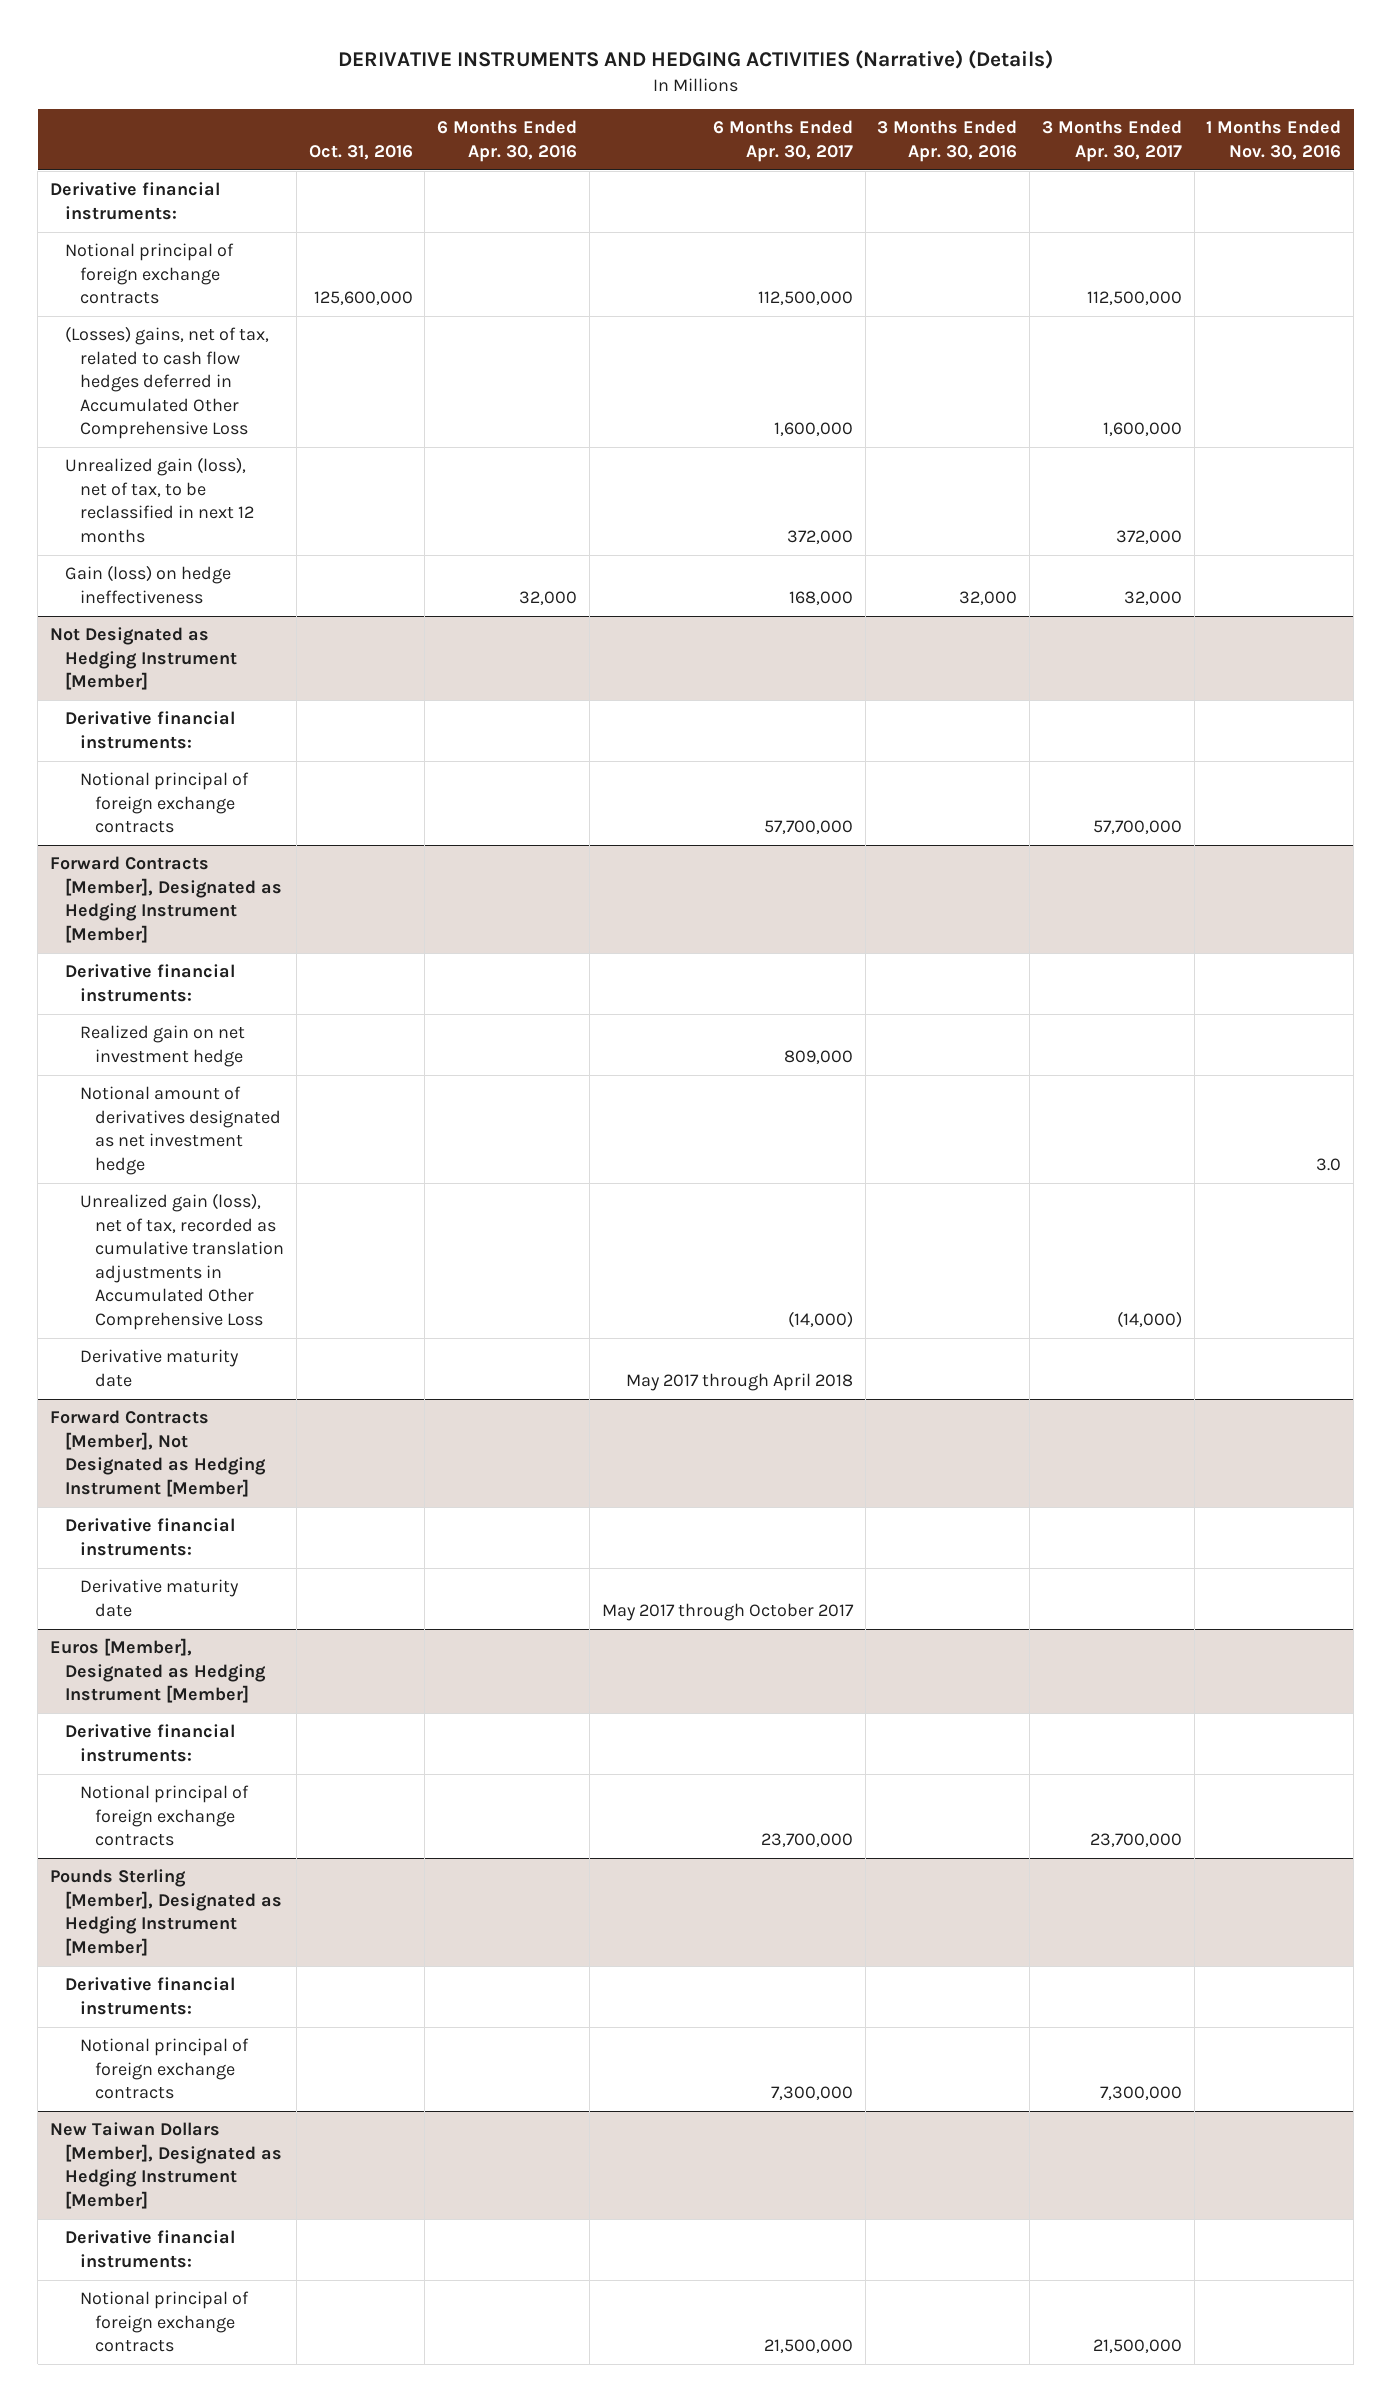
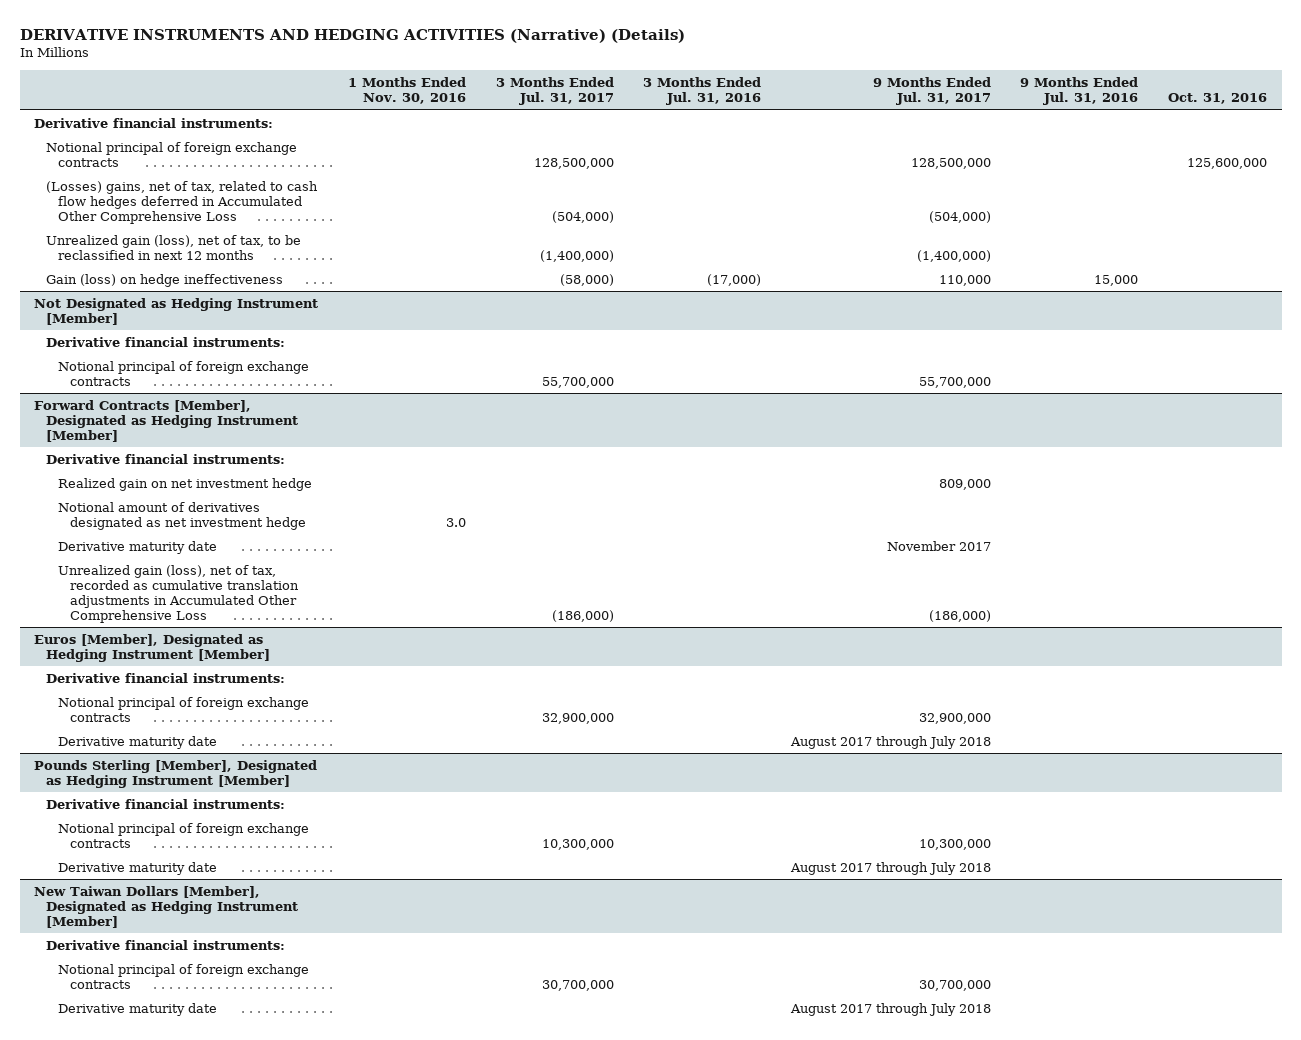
- | Oct. 31, 2016 | 6 Months Ended Apr. 30, 2016 | 6 Months Ended Apr. 30, 2017 | 3 Months Ended Apr. 30, 2016 | 3 Months Ended Apr. 30, 2017 | 1 Months Ended Nov. 30, 2016
+ | 1 Months Ended Nov. 30, 2016 | 3 Months Ended Jul. 31, 2017 | 3 Months Ended Jul. 31, 2016 | 9 Months Ended Jul. 31, 2017 | 9 Months Ended Jul. 31, 2016 | Oct. 31, 2016
- Forward Contracts [Member], Not Designated as Hedging Instrument [Member]
- Derivative financial instruments:
- Derivative maturity date | | | May 2017 through October 2017 | | |
@ Forward Contracts [Member], Designated as Hedging Instrument [Member]
moved down: Unrealized gain (loss), net of tax, recorded as cumulative translation adjustments in Accumulated Other Comprehensive Loss | | (186,000) | | (186,000) | |
@ Euros [Member], Designated as Hedging Instrument [Member]
+ Derivative maturity date | | | | August 2017 through July 2018 | |
@ Pounds Sterling [Member], Designated as Hedging Instrument [Member]
+ Derivative maturity date | | | | August 2017 through July 2018 | |
@ New Taiwan Dollars [Member], Designated as Hedging Instrument [Member]
+ Derivative maturity date | | | | August 2017 through July 2018 | |

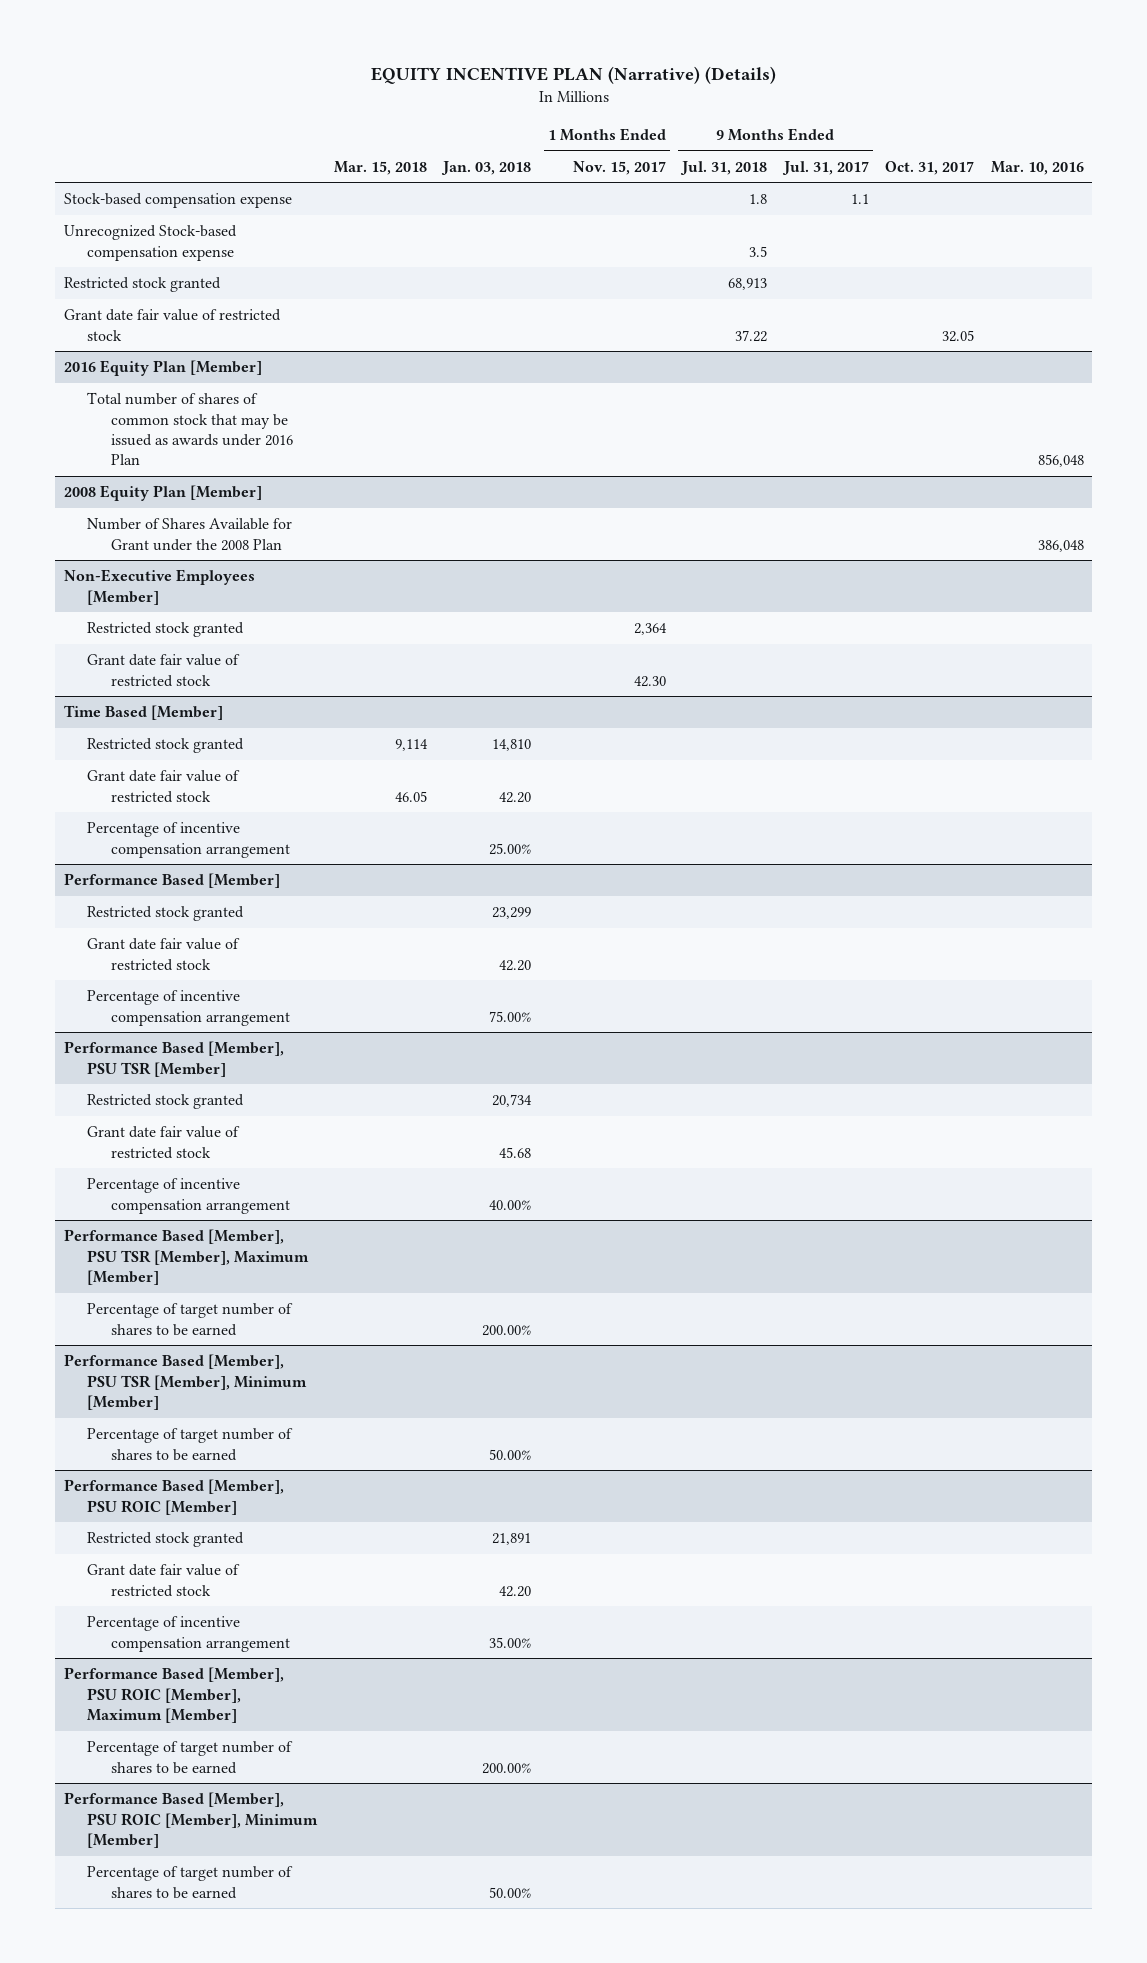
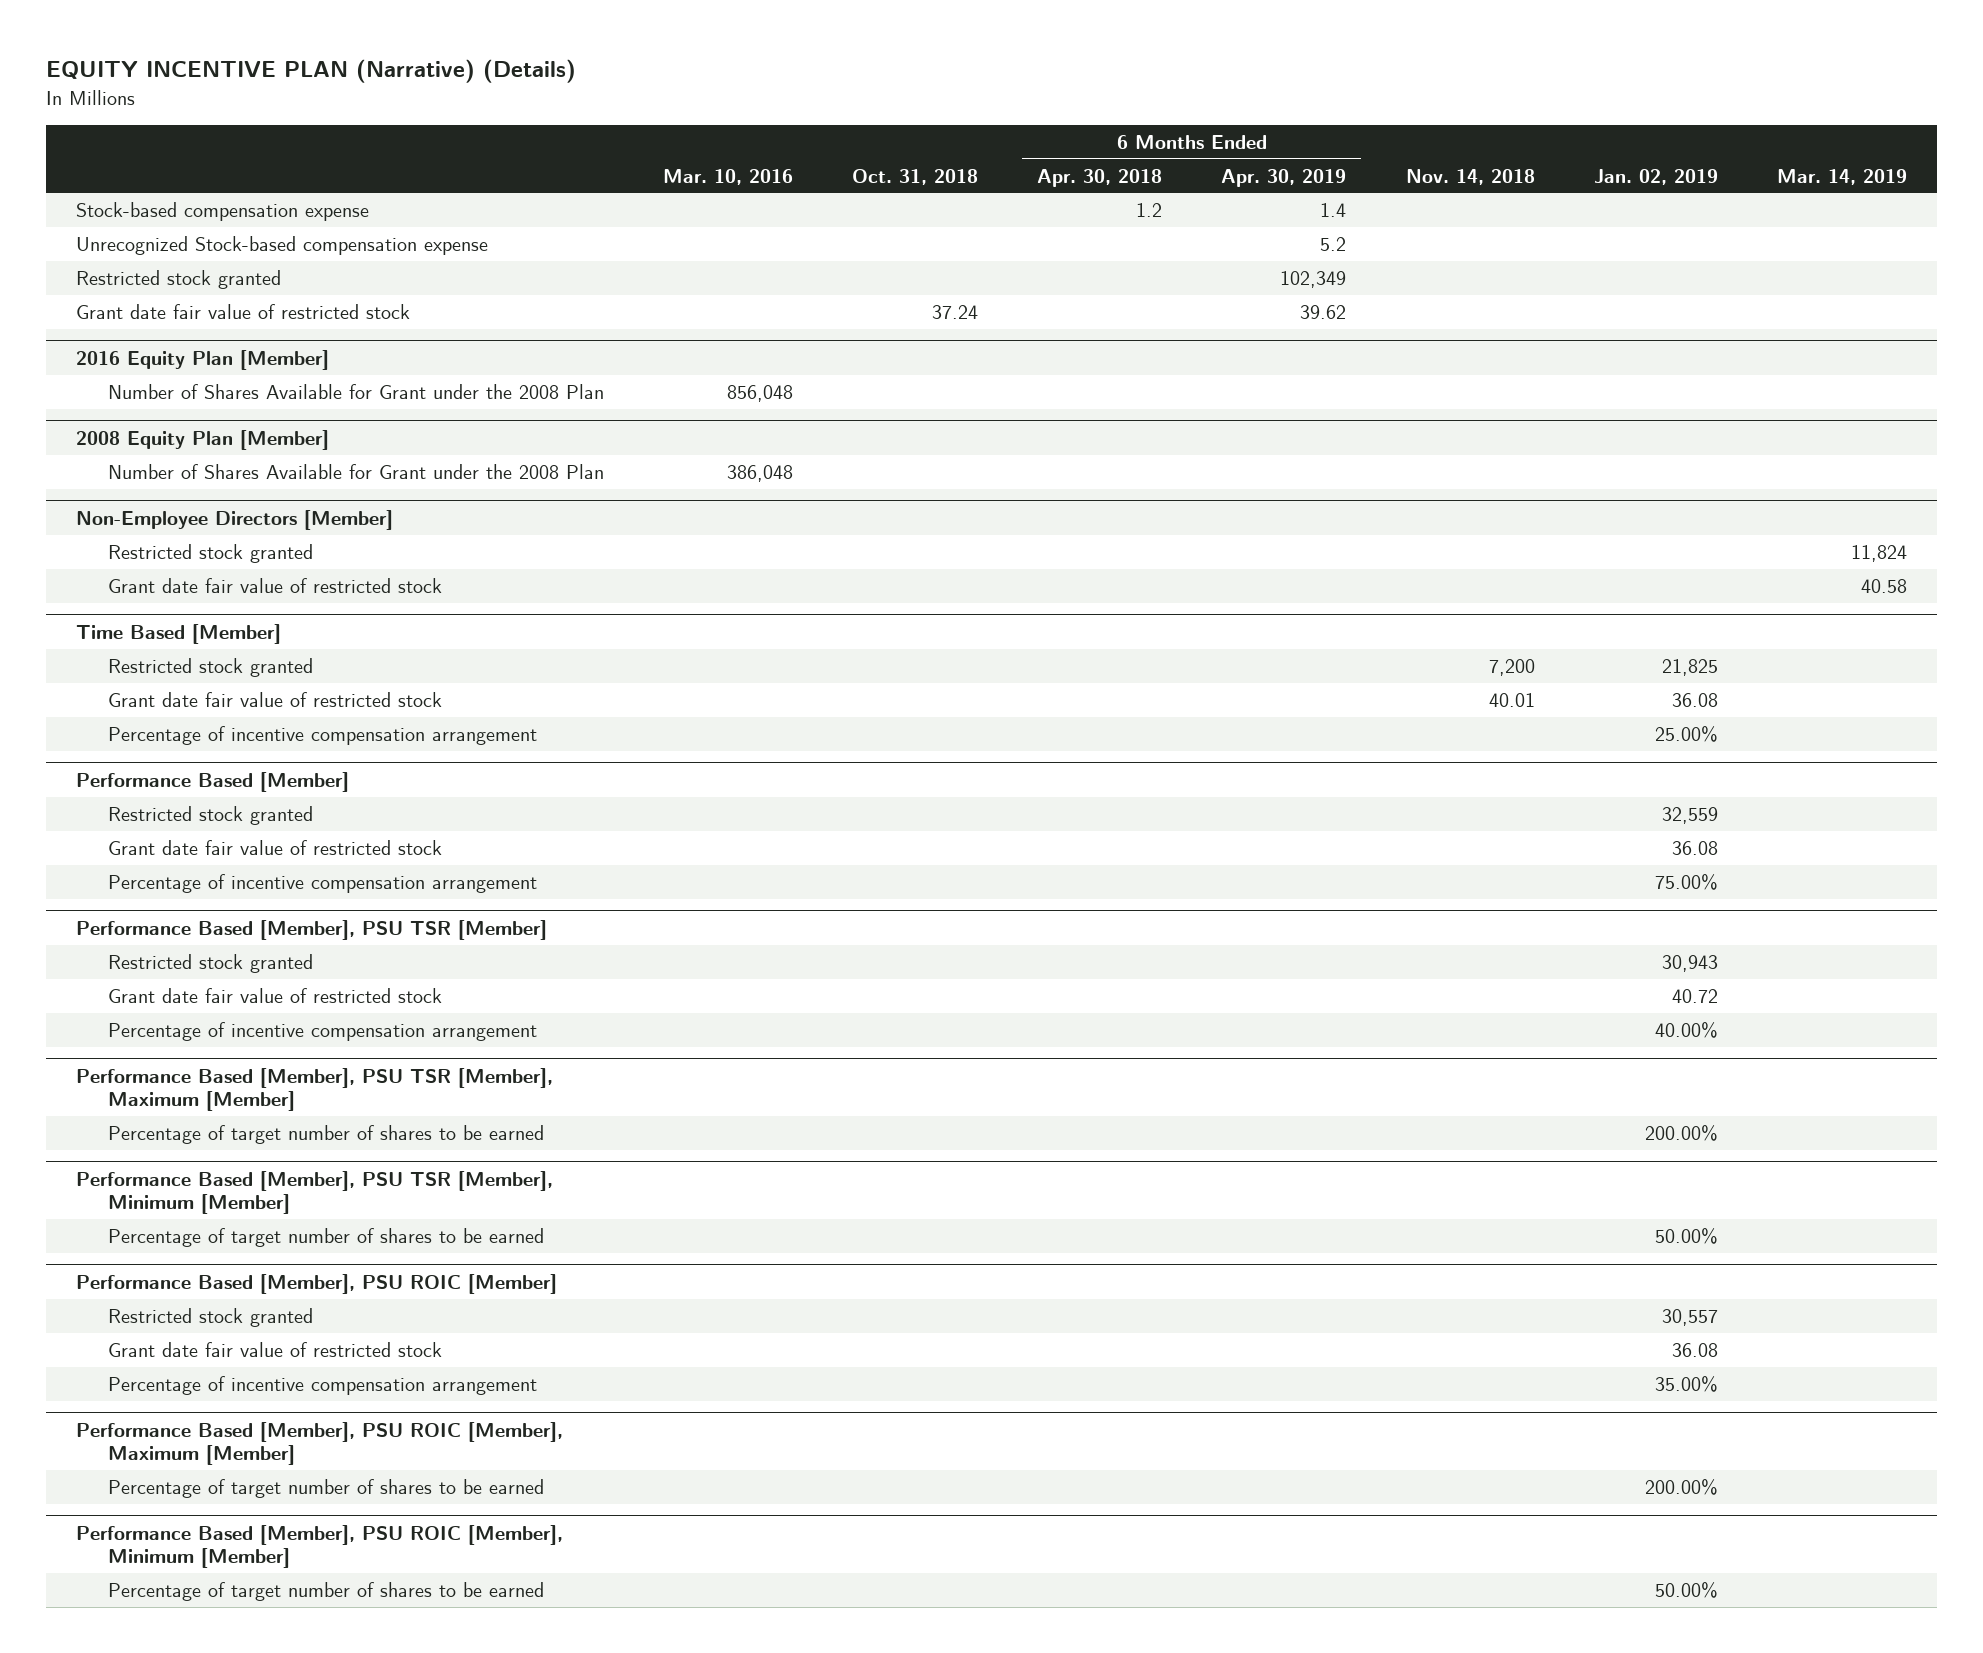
- | Mar. 15, 2018 | Jan. 03, 2018 | 1 Months Ended Nov. 15, 2017 | 9 Months Ended Jul. 31, 2018 | 9 Months Ended Jul. 31, 2017 | Oct. 31, 2017 | Mar. 10, 2016
+ | Mar. 10, 2016 | Oct. 31, 2018 | 6 Months Ended Apr. 30, 2018 | 6 Months Ended Apr. 30, 2019 | Nov. 14, 2018 | Jan. 02, 2019 | Mar. 14, 2019
@ 2016 Equity Plan [Member]
- Total number of shares of common stock that may be issued as awards under 2016 Plan | | | | | | | 856,048
+ Number of Shares Available for Grant under the 2008 Plan | 856,048 | | | | | |
- Non-Executive Employees [Member]
- Restricted stock granted | | | 2,364 | | | |
- Grant date fair value of restricted stock | | | 42.30 | | | |
+ Non-Employee Directors [Member]
+ Restricted stock granted | | | | | | | 11,824
+ Grant date fair value of restricted stock | | | | | | | 40.58

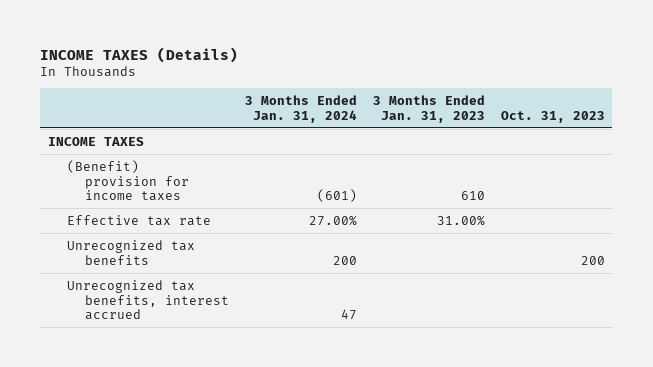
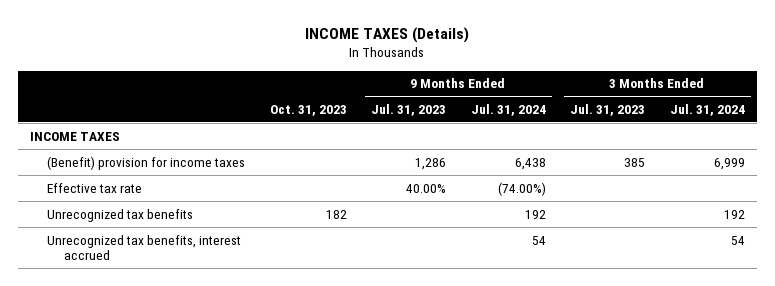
- | 3 Months Ended Jan. 31, 2024 | 3 Months Ended Jan. 31, 2023 | Oct. 31, 2023
+ | Oct. 31, 2023 | 9 Months Ended Jul. 31, 2023 | 9 Months Ended Jul. 31, 2024 | 3 Months Ended Jul. 31, 2023 | 3 Months Ended Jul. 31, 2024
- Unrecognized tax benefits | 200 | | 200
+ Unrecognized tax benefits | 182 | | 192 | | 192

